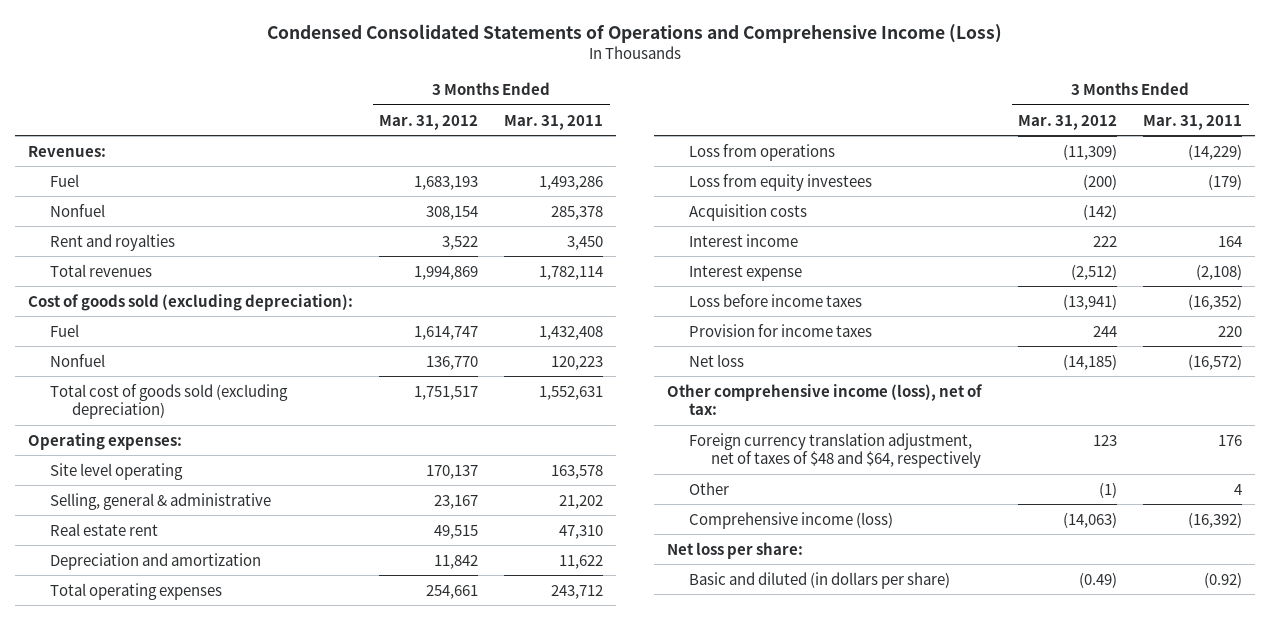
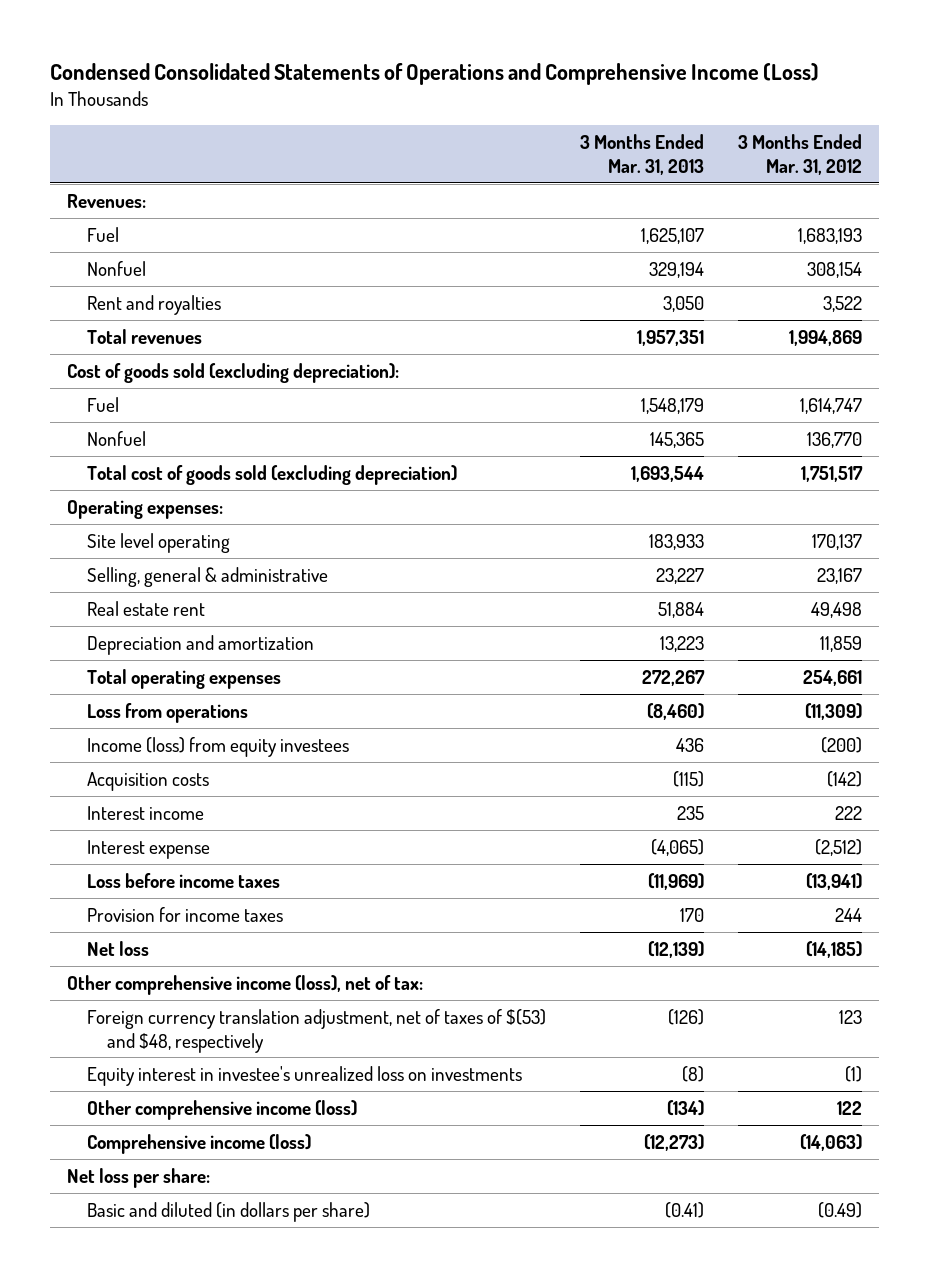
- | 3 Months Ended Mar. 31, 2012 | 3 Months Ended Mar. 31, 2011
+ | 3 Months Ended Mar. 31, 2013 | 3 Months Ended Mar. 31, 2012
- Real estate rent | 49,515 | 47,310
- Depreciation and amortization | 11,842 | 11,622
+ Real estate rent | 51,884 | 49,498
+ Depreciation and amortization | 13,223 | 11,859
- Loss from equity investees | (200) | (179)
+ Income (loss) from equity investees | 436 | (200)
- Foreign currency translation adjustment, net of taxes of $48 and $64, respectively | 123 | 176
- Other | (1) | 4
+ Foreign currency translation adjustment, net of taxes of $(53) and $48, respectively | (126) | 123
+ Equity interest in investee's unrealized loss on investments | (8) | (1)
+ Other comprehensive income (loss) | (134) | 122

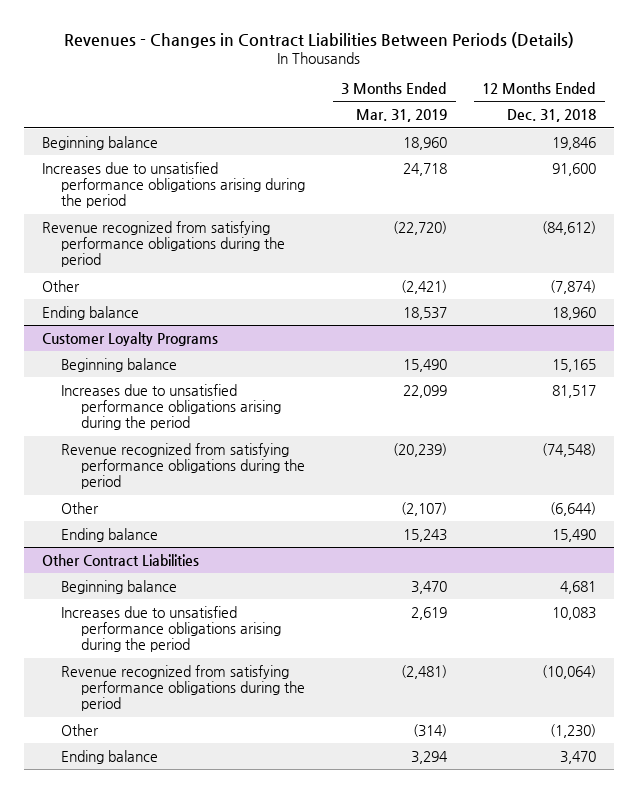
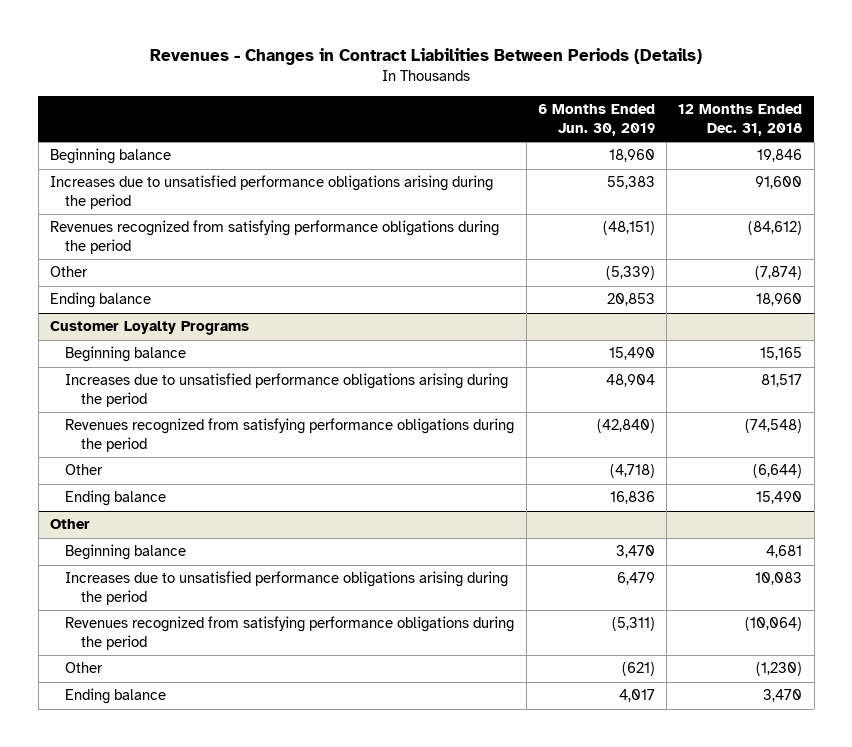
- | 3 Months Ended Mar. 31, 2019 | 12 Months Ended Dec. 31, 2018
+ | 6 Months Ended Jun. 30, 2019 | 12 Months Ended Dec. 31, 2018
- Revenue recognized from satisfying performance obligations during the period | (22,720) | (84,612)
+ Revenues recognized from satisfying performance obligations during the period | (48,151) | (84,612)
@ Customer Loyalty Programs
- Revenue recognized from satisfying performance obligations during the period | (20,239) | (74,548)
+ Revenues recognized from satisfying performance obligations during the period | (42,840) | (74,548)
- Other Contract Liabilities
+ Other
- Revenue recognized from satisfying performance obligations during the period | (2,481) | (10,064)
+ Revenues recognized from satisfying performance obligations during the period | (5,311) | (10,064)

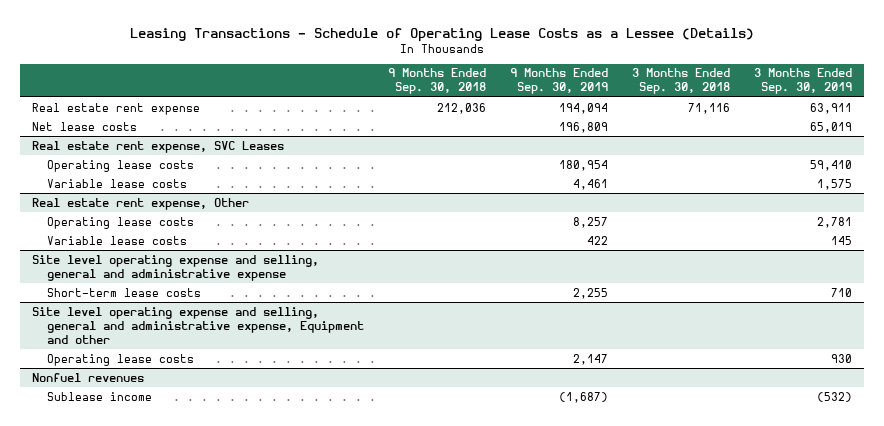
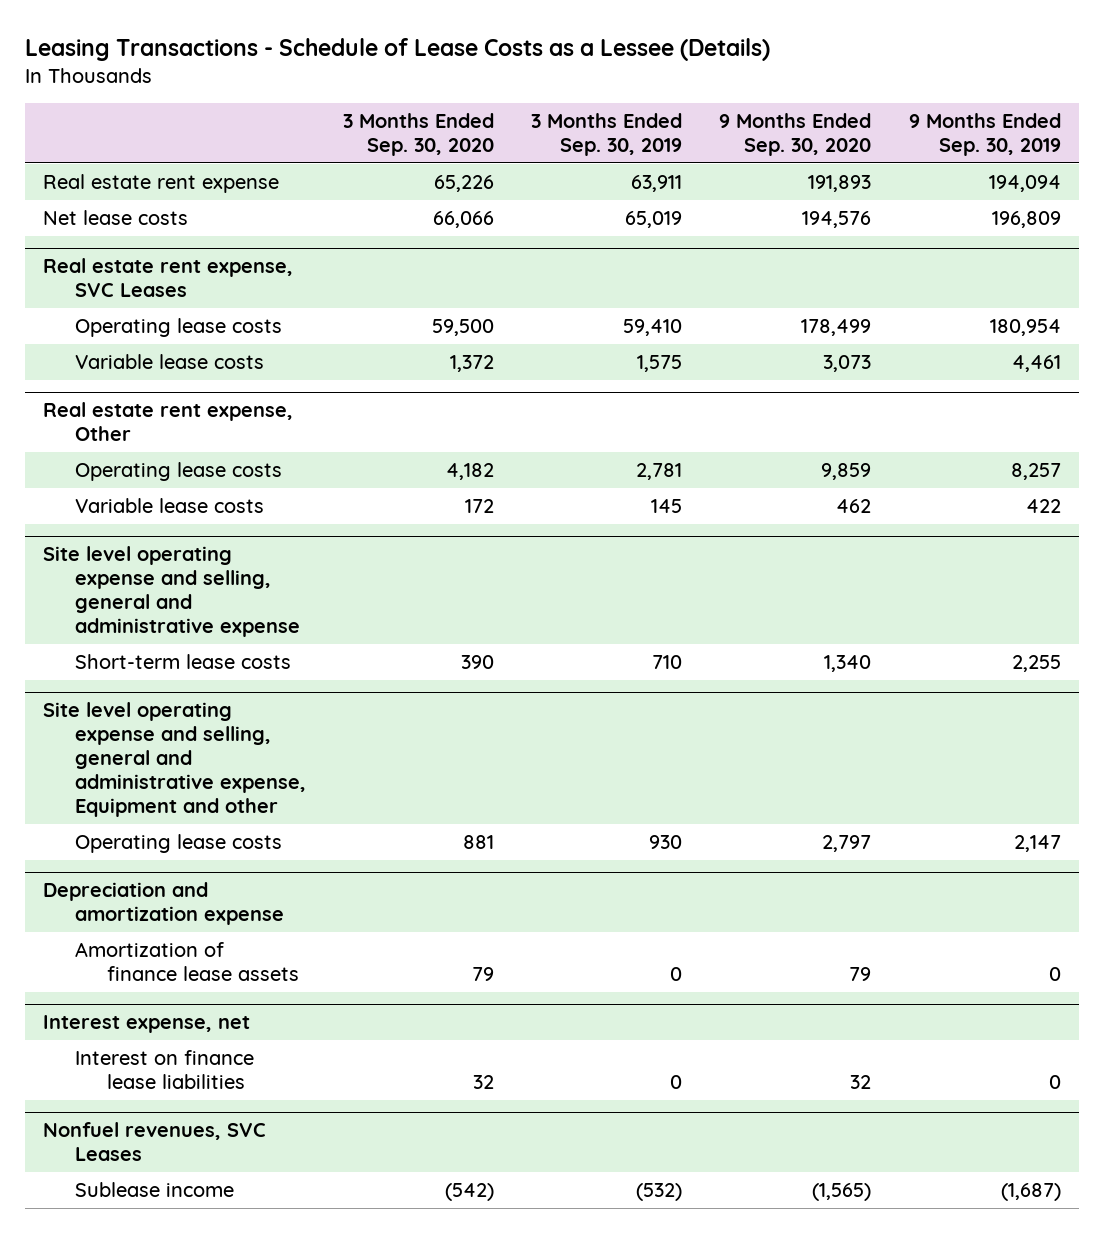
- Leasing Transactions - Schedule of Operating Lease Costs as a Lessee (Details)
+ Leasing Transactions - Schedule of Lease Costs as a Lessee (Details)
- | 9 Months Ended Sep. 30, 2018 | 9 Months Ended Sep. 30, 2019 | 3 Months Ended Sep. 30, 2018 | 3 Months Ended Sep. 30, 2019
+ | 3 Months Ended Sep. 30, 2020 | 3 Months Ended Sep. 30, 2019 | 9 Months Ended Sep. 30, 2020 | 9 Months Ended Sep. 30, 2019
- Nonfuel revenues
+ Depreciation and amortization expense
+ Amortization of finance lease assets | 79 | 0 | 79 | 0
+ Interest expense, net
+ Interest on finance lease liabilities | 32 | 0 | 32 | 0
+ Nonfuel revenues, SVC Leases

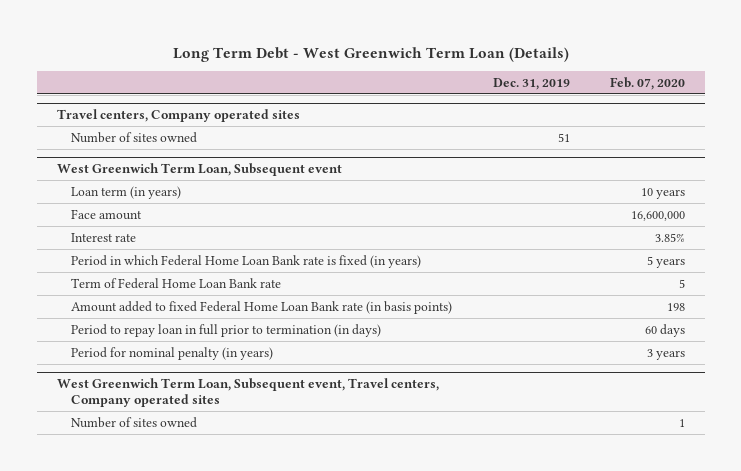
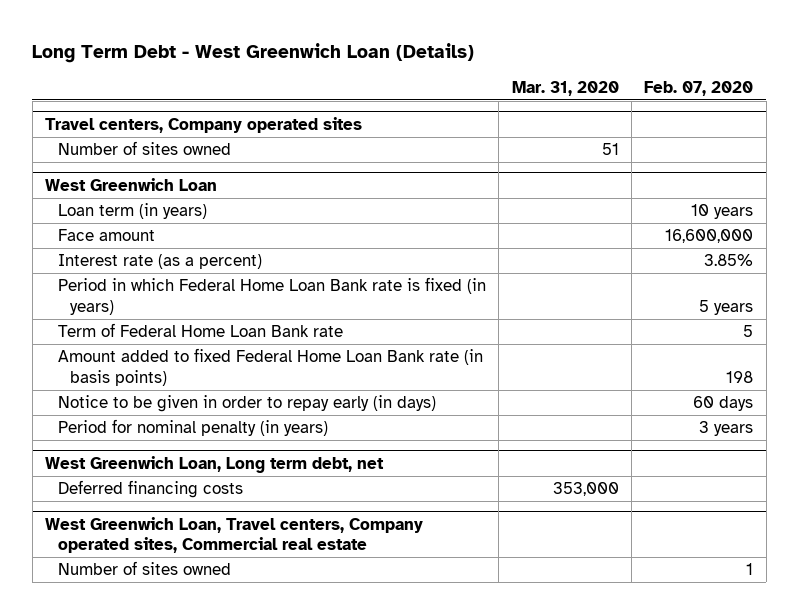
- Long Term Debt - West Greenwich Term Loan (Details)
+ Long Term Debt - West Greenwich Loan (Details)
- | Dec. 31, 2019 | Feb. 07, 2020
+ | Mar. 31, 2020 | Feb. 07, 2020
- West Greenwich Term Loan, Subsequent event
+ West Greenwich Loan
- Interest rate | | 3.85%
+ Interest rate (as a percent) | | 3.85%
- Period to repay loan in full prior to termination (in days) | | 60 days
+ Notice to be given in order to repay early (in days) | | 60 days
- West Greenwich Term Loan, Subsequent event, Travel centers, Company operated sites
+ West Greenwich Loan, Long term debt, net
+ Deferred financing costs | 353,000 |
+ West Greenwich Loan, Travel centers, Company operated sites, Commercial real estate

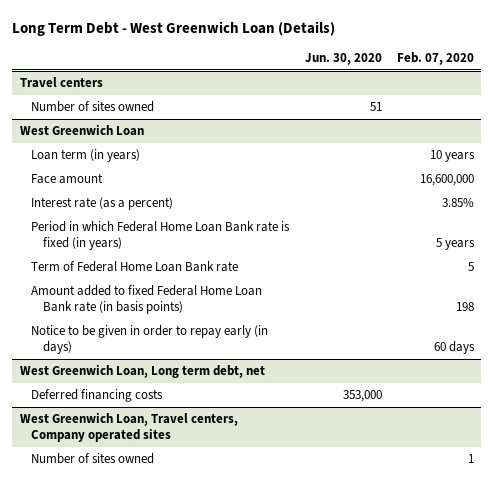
- | Mar. 31, 2020 | Feb. 07, 2020
+ | Jun. 30, 2020 | Feb. 07, 2020
- Travel centers, Company operated sites
+ Travel centers
@ West Greenwich Loan
- Period for nominal penalty (in years) | | 3 years
- West Greenwich Loan, Travel centers, Company operated sites, Commercial real estate
+ West Greenwich Loan, Travel centers, Company operated sites

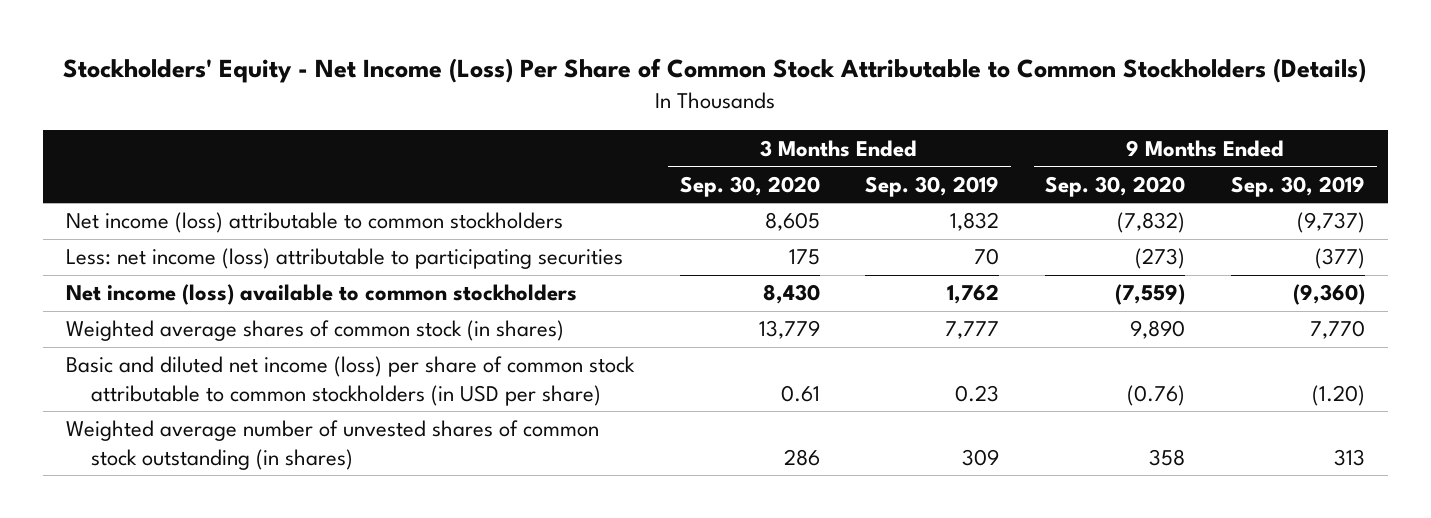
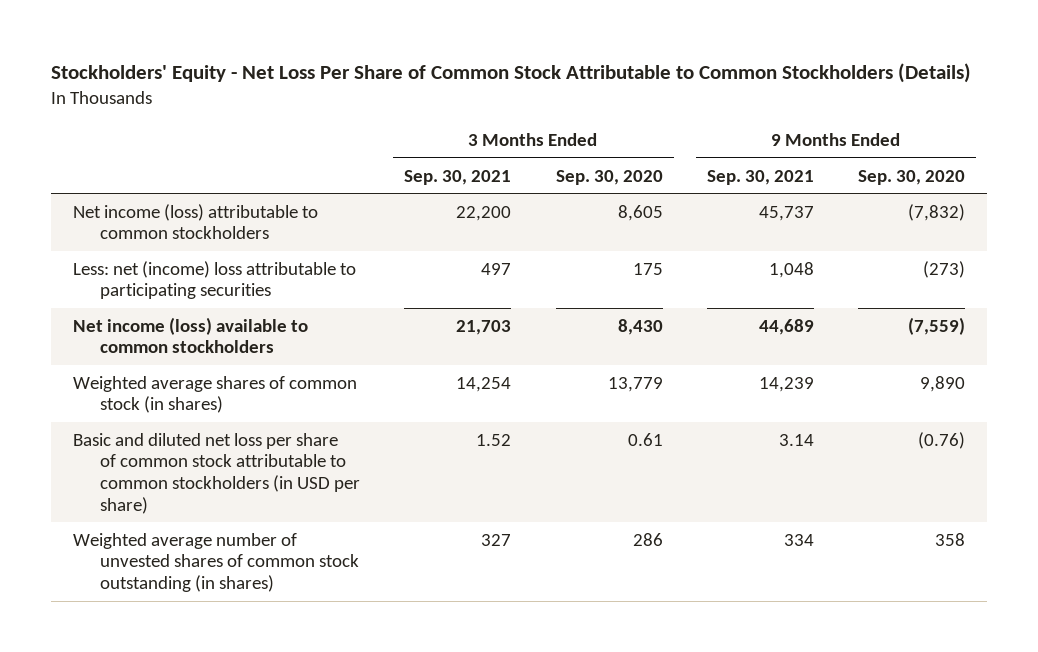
- Stockholders' Equity - Net Income (Loss) Per Share of Common Stock Attributable to Common Stockholders (Details)
+ Stockholders' Equity - Net Loss Per Share of Common Stock Attributable to Common Stockholders (Details)
- | 3 Months Ended Sep. 30, 2020 | 3 Months Ended Sep. 30, 2019 | 9 Months Ended Sep. 30, 2020 | 9 Months Ended Sep. 30, 2019
+ | 3 Months Ended Sep. 30, 2021 | 3 Months Ended Sep. 30, 2020 | 9 Months Ended Sep. 30, 2021 | 9 Months Ended Sep. 30, 2020
- Less: net income (loss) attributable to participating securities | 175 | 70 | (273) | (377)
+ Less: net (income) loss attributable to participating securities | 497 | 175 | 1,048 | (273)
- Basic and diluted net income (loss) per share of common stock attributable to common stockholders (in USD per share) | 0.61 | 0.23 | (0.76) | (1.20)
+ Basic and diluted net loss per share of common stock attributable to common stockholders (in USD per share) | 1.52 | 0.61 | 3.14 | (0.76)

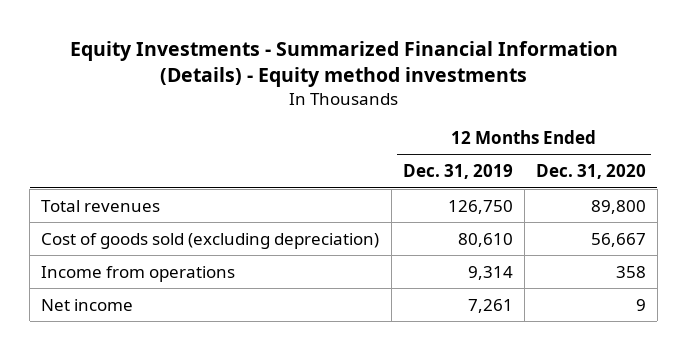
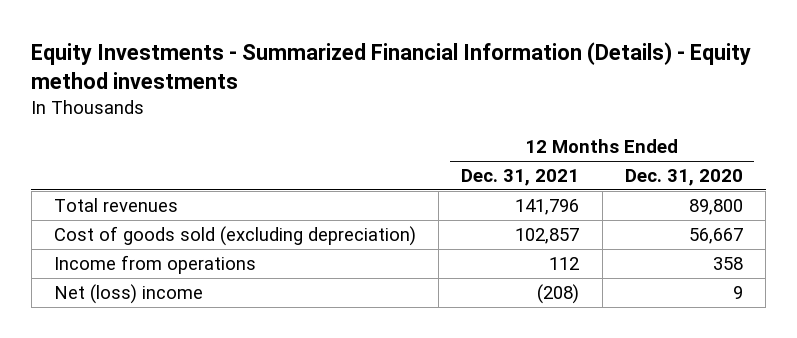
- | 12 Months Ended Dec. 31, 2019 | 12 Months Ended Dec. 31, 2020
+ | 12 Months Ended Dec. 31, 2021 | 12 Months Ended Dec. 31, 2020
- Net income | 7,261 | 9
+ Net (loss) income | (208) | 9

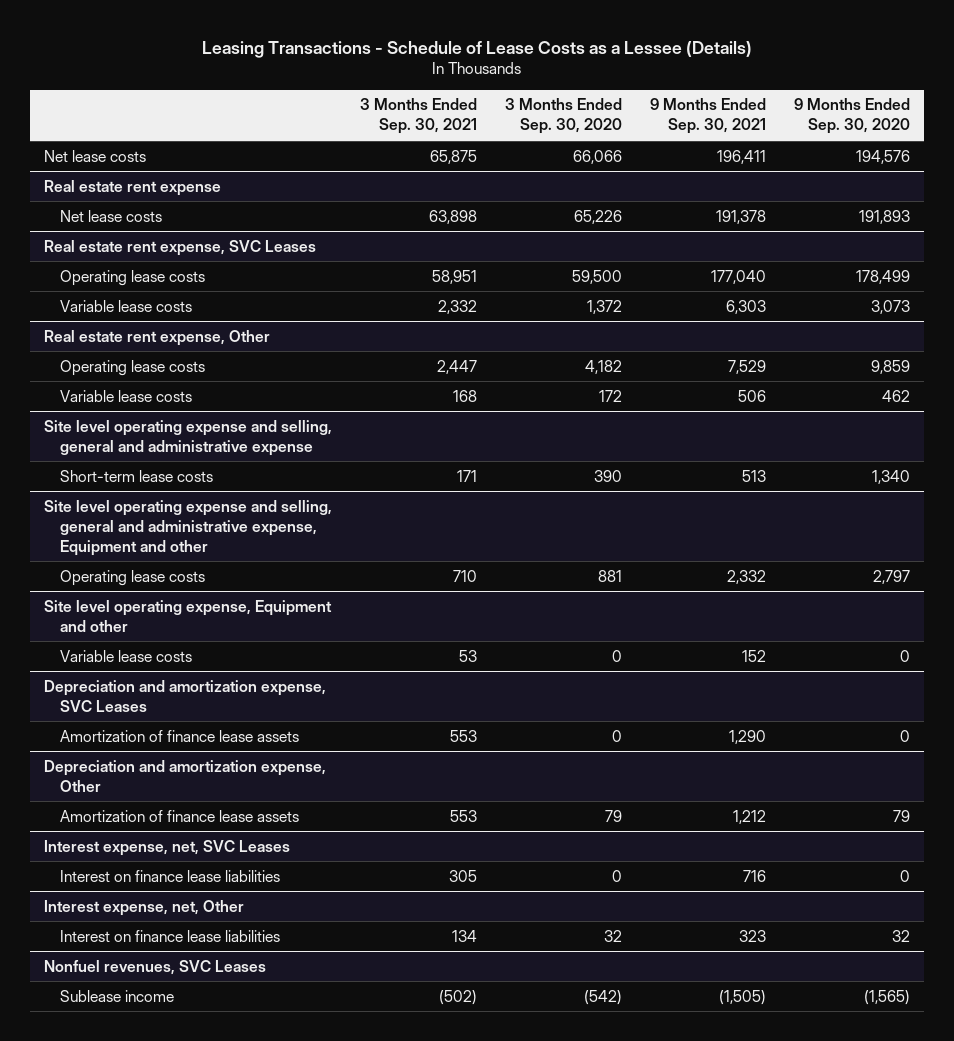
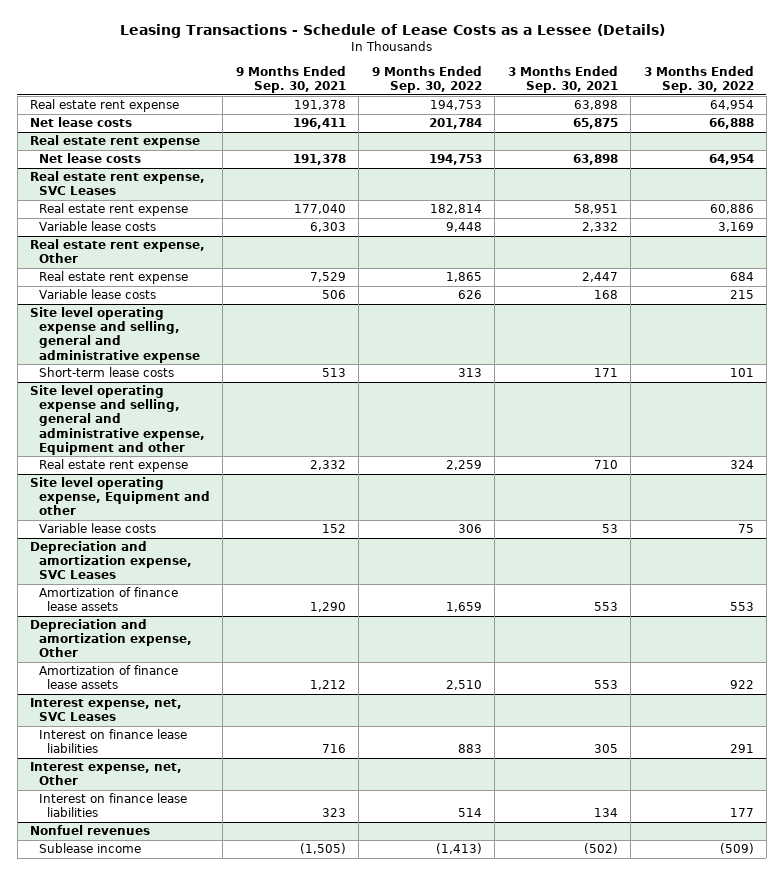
- | 3 Months Ended Sep. 30, 2021 | 3 Months Ended Sep. 30, 2020 | 9 Months Ended Sep. 30, 2021 | 9 Months Ended Sep. 30, 2020
+ | 9 Months Ended Sep. 30, 2021 | 9 Months Ended Sep. 30, 2022 | 3 Months Ended Sep. 30, 2021 | 3 Months Ended Sep. 30, 2022
+ Real estate rent expense | 191,378 | 194,753 | 63,898 | 64,954
@ Real estate rent expense, SVC Leases
- Operating lease costs | 58,951 | 59,500 | 177,040 | 178,499
+ Real estate rent expense | 177,040 | 182,814 | 58,951 | 60,886
@ Real estate rent expense, Other
- Operating lease costs | 2,447 | 4,182 | 7,529 | 9,859
+ Real estate rent expense | 7,529 | 1,865 | 2,447 | 684
@ Site level operating expense and selling, general and administrative expense, Equipment and other
- Operating lease costs | 710 | 881 | 2,332 | 2,797
+ Real estate rent expense | 2,332 | 2,259 | 710 | 324
- Nonfuel revenues, SVC Leases
+ Nonfuel revenues

